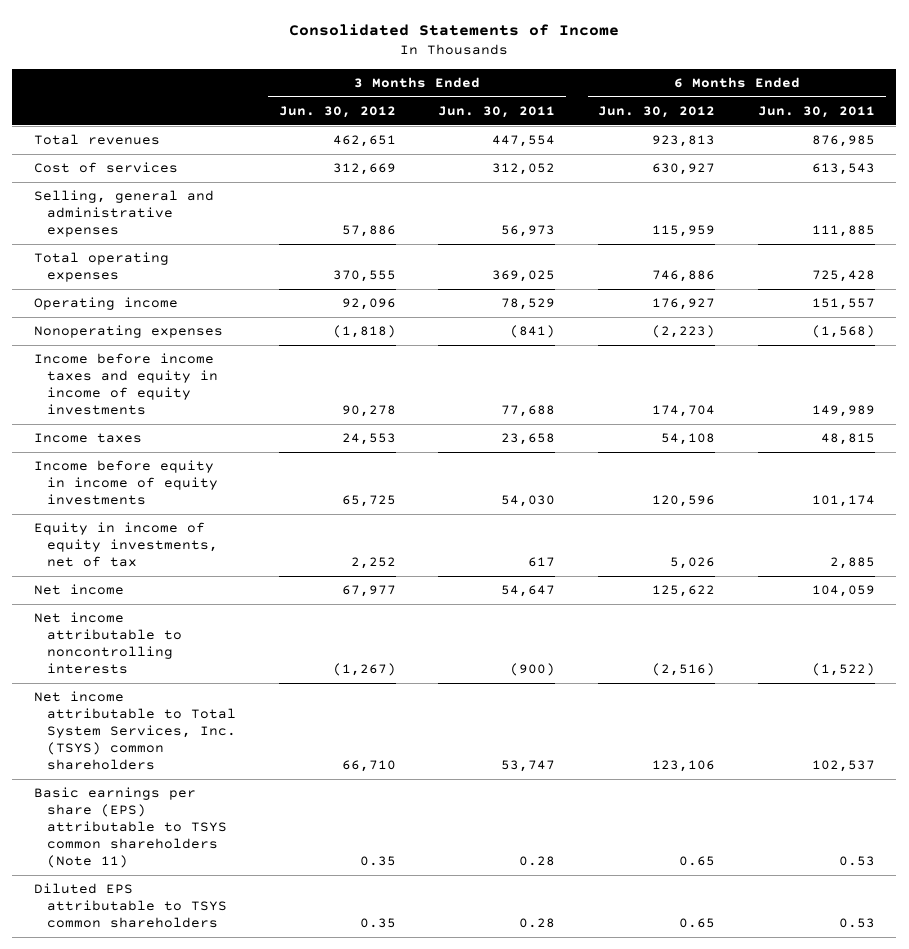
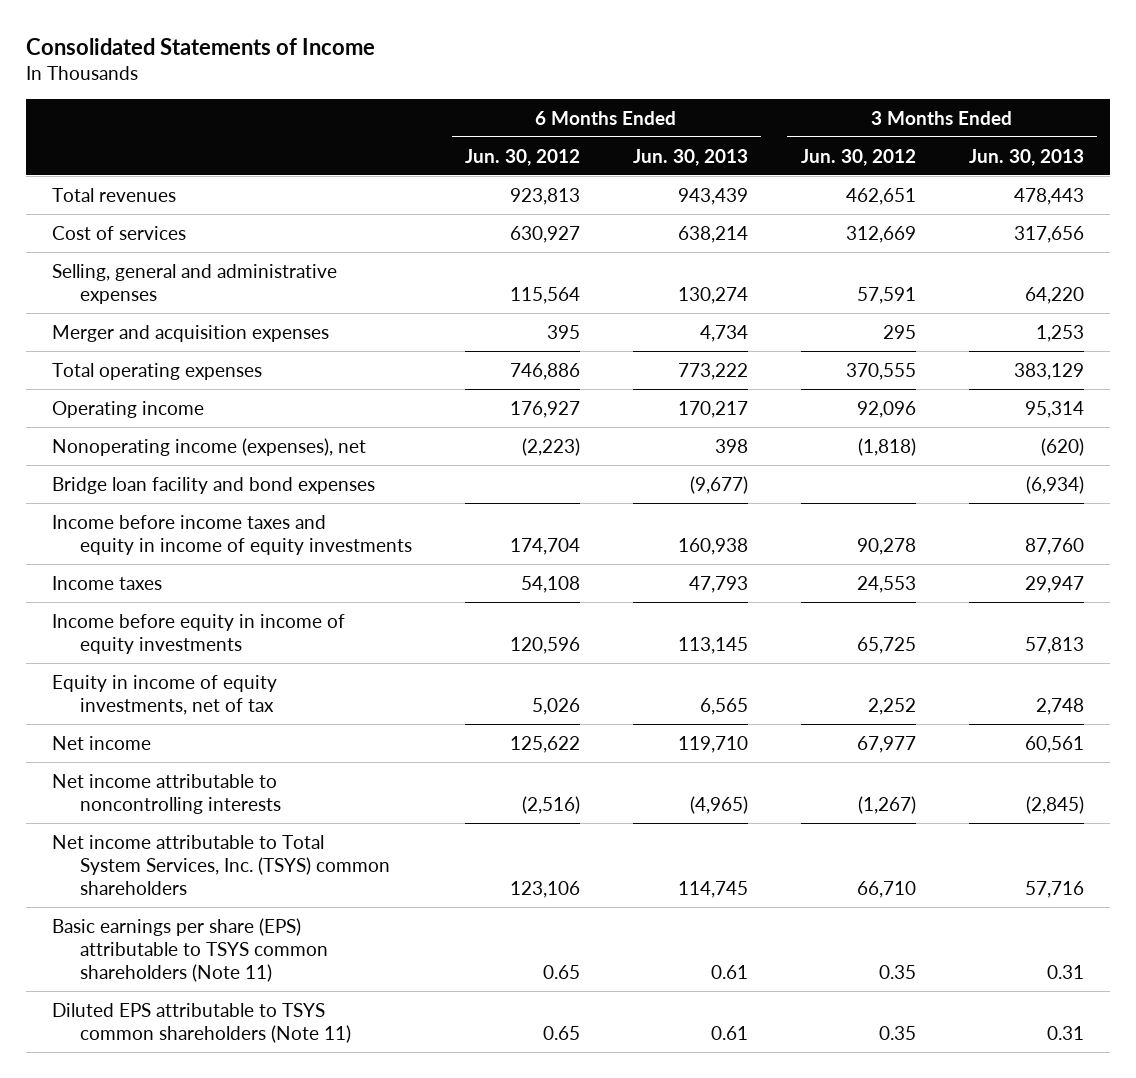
- | 3 Months Ended Jun. 30, 2012 | 3 Months Ended Jun. 30, 2011 | 6 Months Ended Jun. 30, 2012 | 6 Months Ended Jun. 30, 2011
+ | 6 Months Ended Jun. 30, 2012 | 6 Months Ended Jun. 30, 2013 | 3 Months Ended Jun. 30, 2012 | 3 Months Ended Jun. 30, 2013
- Selling, general and administrative expenses | 57,886 | 56,973 | 115,959 | 111,885
+ Selling, general and administrative expenses | 115,564 | 130,274 | 57,591 | 64,220
+ Merger and acquisition expenses | 395 | 4,734 | 295 | 1,253
- Nonoperating expenses | (1,818) | (841) | (2,223) | (1,568)
+ Nonoperating income (expenses), net | (2,223) | 398 | (1,818) | (620)
+ Bridge loan facility and bond expenses | | (9,677) | | (6,934)
- Diluted EPS attributable to TSYS common shareholders | 0.35 | 0.28 | 0.65 | 0.53
+ Diluted EPS attributable to TSYS common shareholders (Note 11) | 0.65 | 0.61 | 0.35 | 0.31

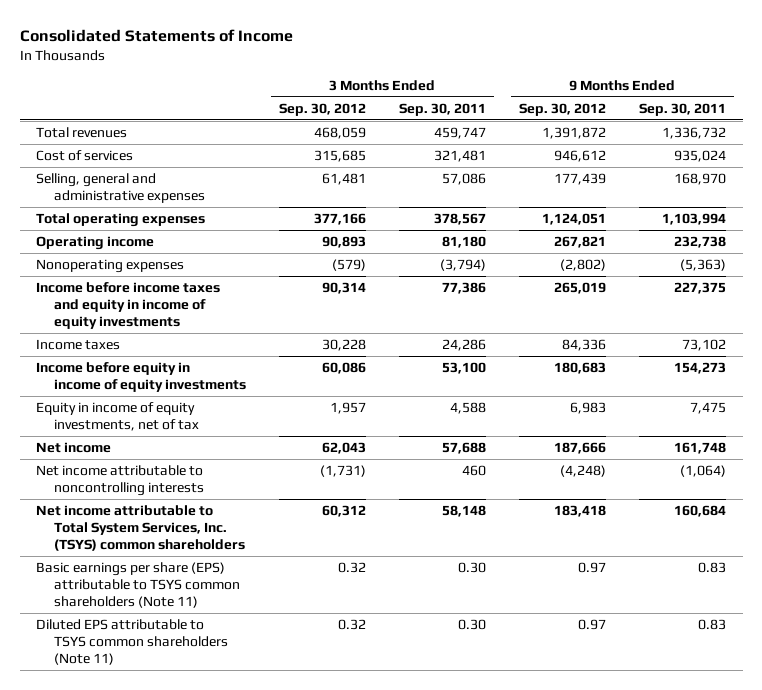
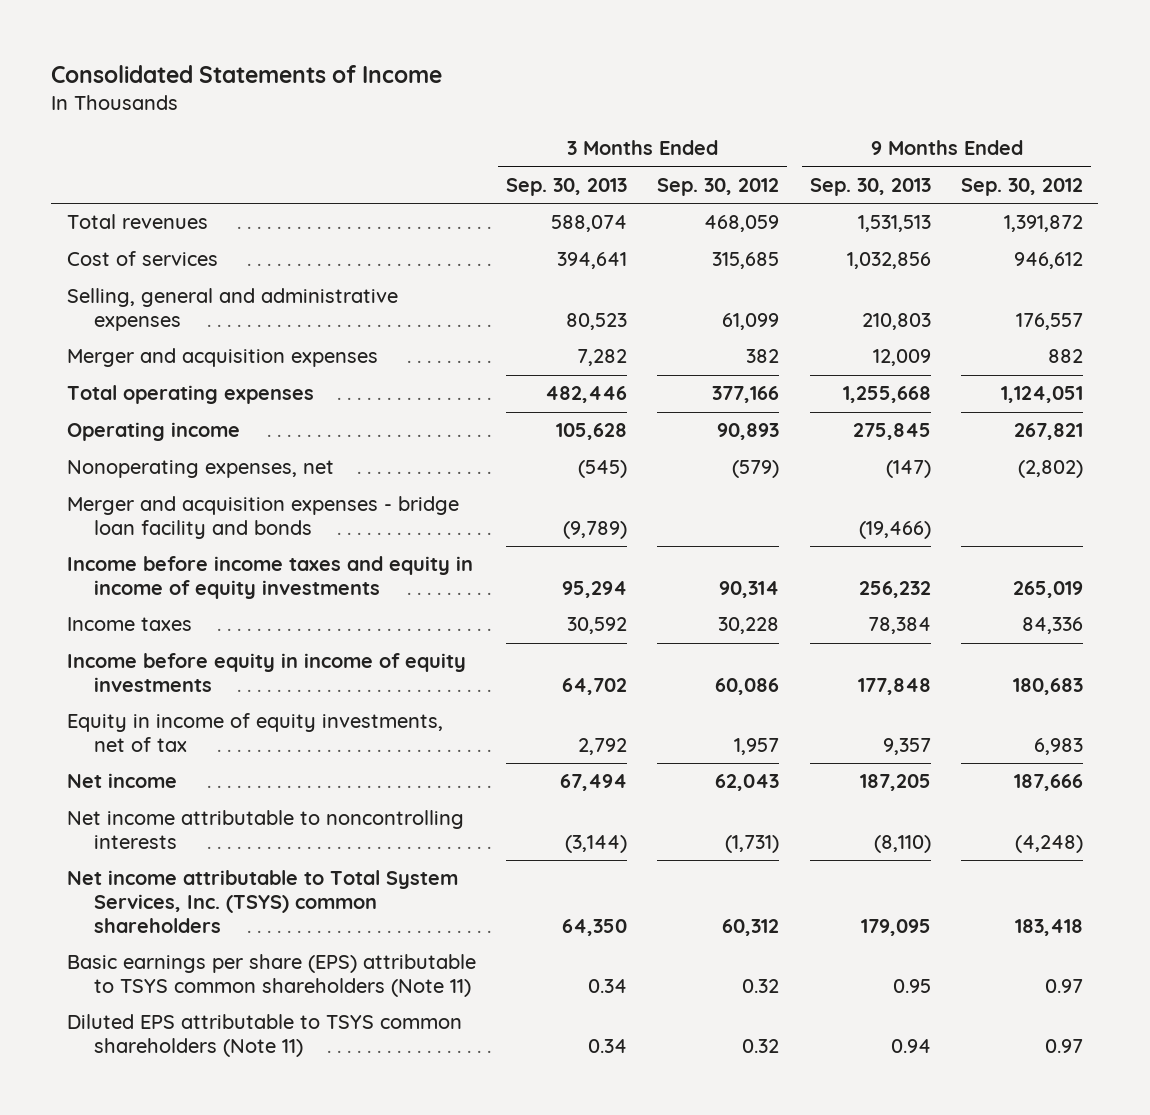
- | 3 Months Ended Sep. 30, 2012 | 3 Months Ended Sep. 30, 2011 | 9 Months Ended Sep. 30, 2012 | 9 Months Ended Sep. 30, 2011
+ | 3 Months Ended Sep. 30, 2013 | 3 Months Ended Sep. 30, 2012 | 9 Months Ended Sep. 30, 2013 | 9 Months Ended Sep. 30, 2012
- Selling, general and administrative expenses | 61,481 | 57,086 | 177,439 | 168,970
+ Selling, general and administrative expenses | 80,523 | 61,099 | 210,803 | 176,557
+ Merger and acquisition expenses | 7,282 | 382 | 12,009 | 882
- Nonoperating expenses | (579) | (3,794) | (2,802) | (5,363)
+ Nonoperating expenses, net | (545) | (579) | (147) | (2,802)
+ Merger and acquisition expenses - bridge loan facility and bonds | (9,789) | | (19,466) |

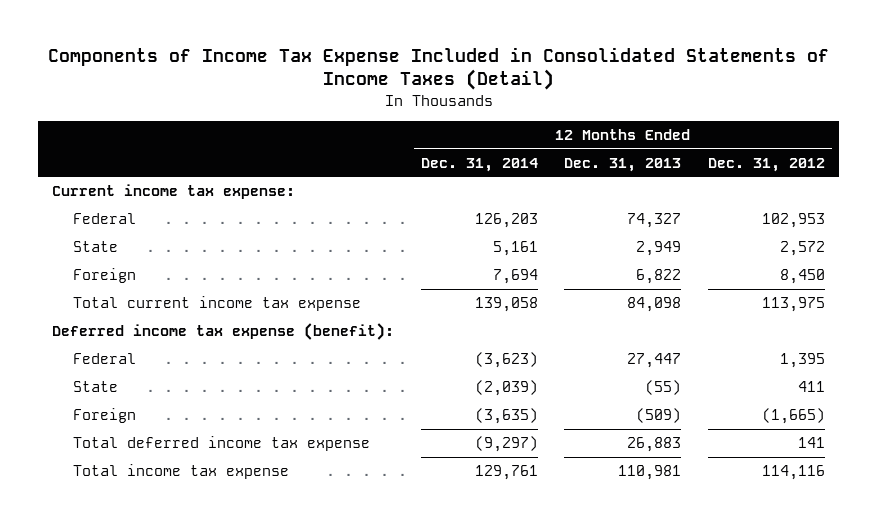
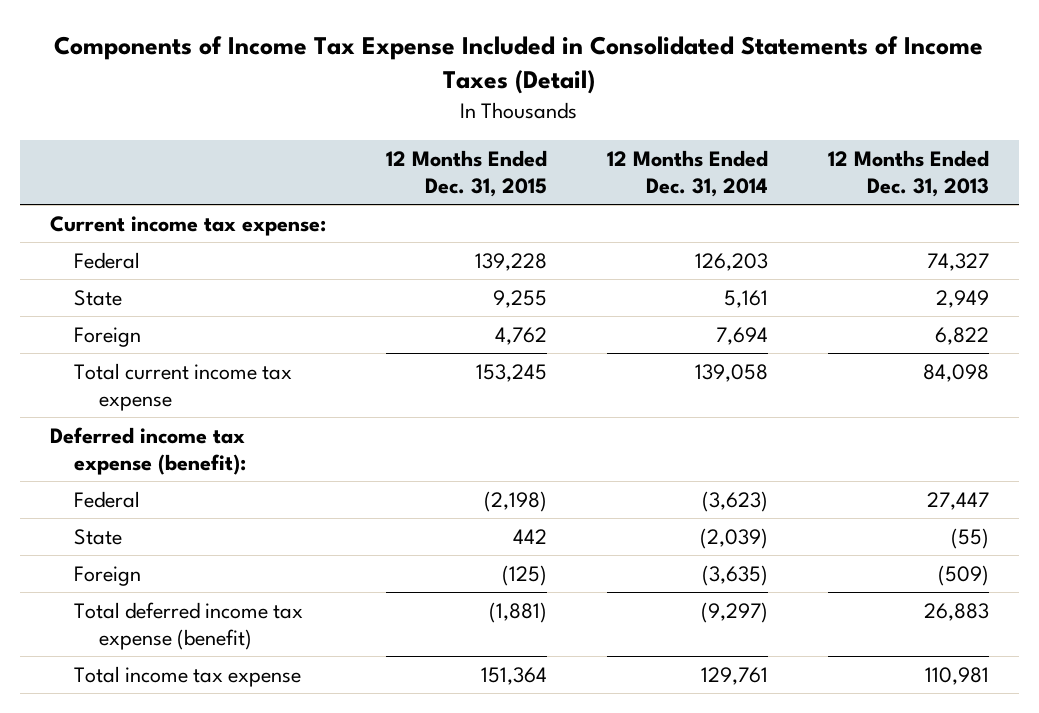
- | 12 Months Ended Dec. 31, 2014 | 12 Months Ended Dec. 31, 2013 | 12 Months Ended Dec. 31, 2012
+ | 12 Months Ended Dec. 31, 2015 | 12 Months Ended Dec. 31, 2014 | 12 Months Ended Dec. 31, 2013
- Total deferred income tax expense | (9,297) | 26,883 | 141
+ Total deferred income tax expense (benefit) | (1,881) | (9,297) | 26,883

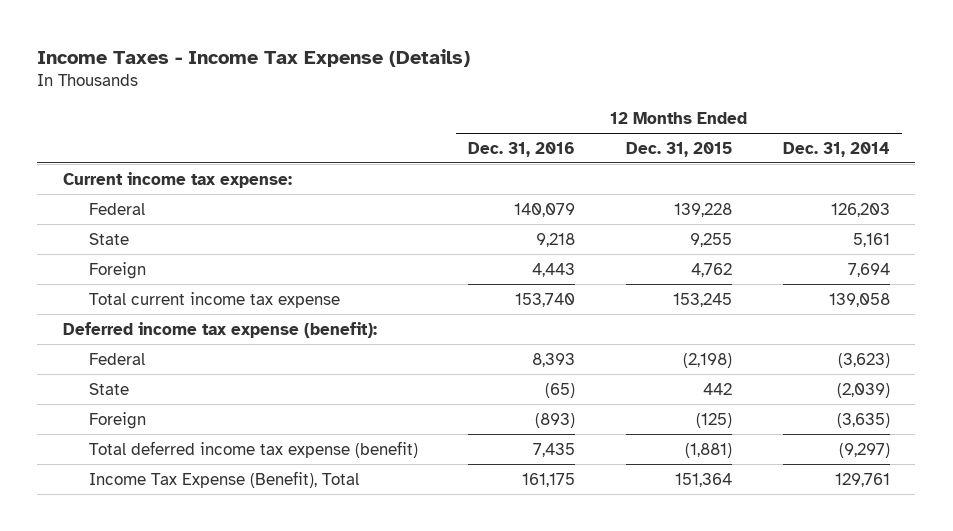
- Components of Income Tax Expense Included in Consolidated Statements of Income Taxes (Detail)
+ Income Taxes - Income Tax Expense (Details)
- | 12 Months Ended Dec. 31, 2015 | 12 Months Ended Dec. 31, 2014 | 12 Months Ended Dec. 31, 2013
+ | 12 Months Ended Dec. 31, 2016 | 12 Months Ended Dec. 31, 2015 | 12 Months Ended Dec. 31, 2014
- Total income tax expense | 151,364 | 129,761 | 110,981
+ Income Tax Expense (Benefit), Total | 161,175 | 151,364 | 129,761

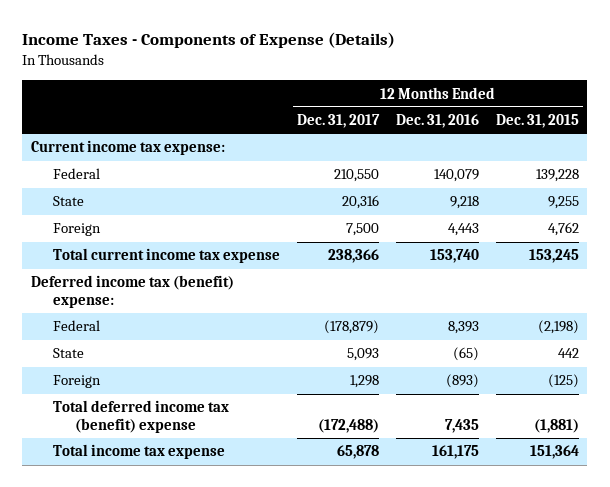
- Income Taxes - Income Tax Expense (Details)
+ Income Taxes - Components of Expense (Details)
- | 12 Months Ended Dec. 31, 2016 | 12 Months Ended Dec. 31, 2015 | 12 Months Ended Dec. 31, 2014
+ | 12 Months Ended Dec. 31, 2017 | 12 Months Ended Dec. 31, 2016 | 12 Months Ended Dec. 31, 2015
- Deferred income tax expense (benefit):
+ Deferred income tax (benefit) expense:
- Total deferred income tax expense (benefit) | 7,435 | (1,881) | (9,297)
- Income Tax Expense (Benefit), Total | 161,175 | 151,364 | 129,761
+ Total deferred income tax (benefit) expense | (172,488) | 7,435 | (1,881)
+ Total income tax expense | 65,878 | 161,175 | 151,364

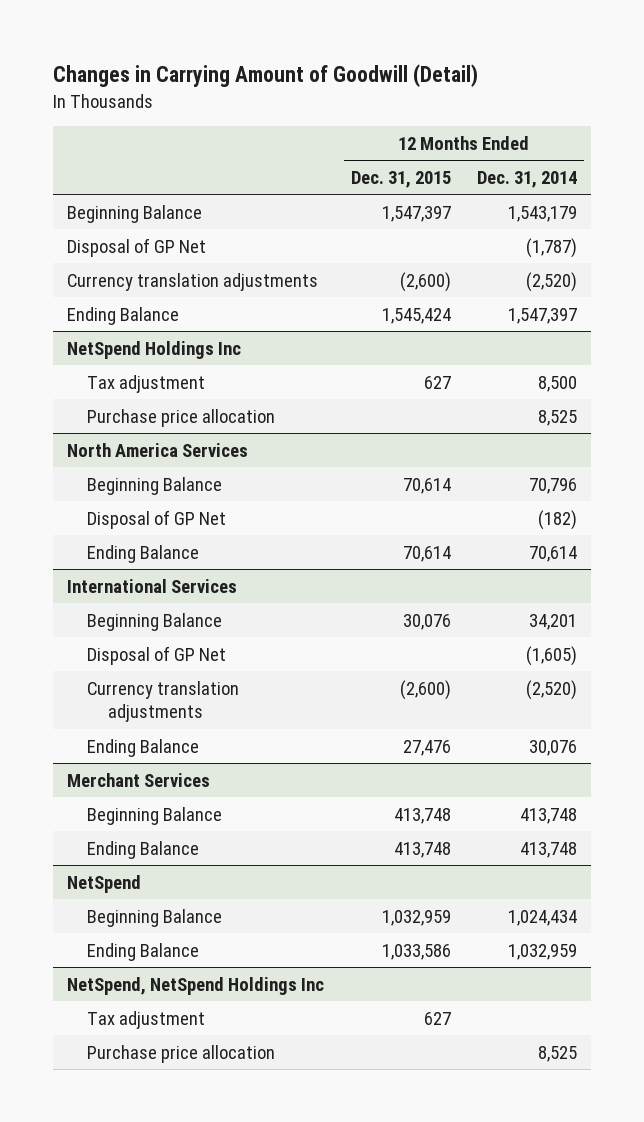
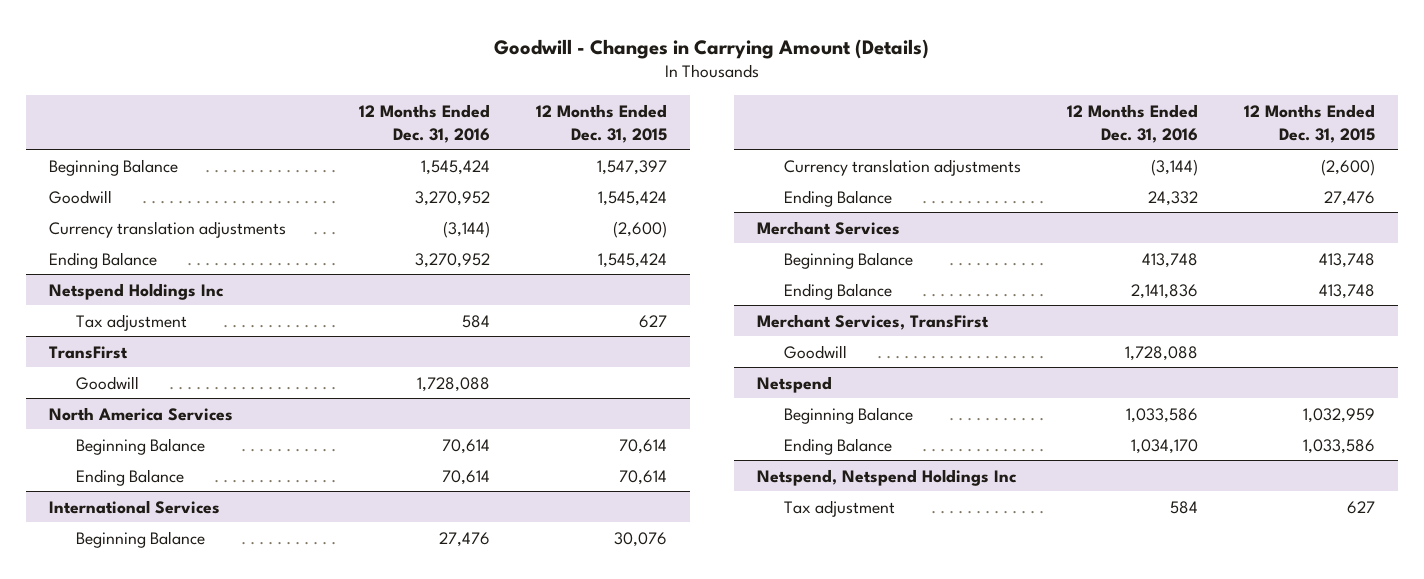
- Changes in Carrying Amount of Goodwill (Detail)
+ Goodwill - Changes in Carrying Amount (Details)
- | 12 Months Ended Dec. 31, 2015 | 12 Months Ended Dec. 31, 2014
+ | 12 Months Ended Dec. 31, 2016 | 12 Months Ended Dec. 31, 2015
- Disposal of GP Net | | (1,787)
+ Goodwill | 3,270,952 | 1,545,424
- NetSpend Holdings Inc
+ Netspend Holdings Inc
- Purchase price allocation | | 8,525
+ TransFirst
+ Goodwill | 1,728,088 |
@ North America Services
- Disposal of GP Net | | (182)
@ International Services
- Disposal of GP Net | | (1,605)
- NetSpend
+ Merchant Services, TransFirst
+ Goodwill | 1,728,088 |
+ Netspend
- NetSpend, NetSpend Holdings Inc
+ Netspend, Netspend Holdings Inc
- Purchase price allocation | | 8,525

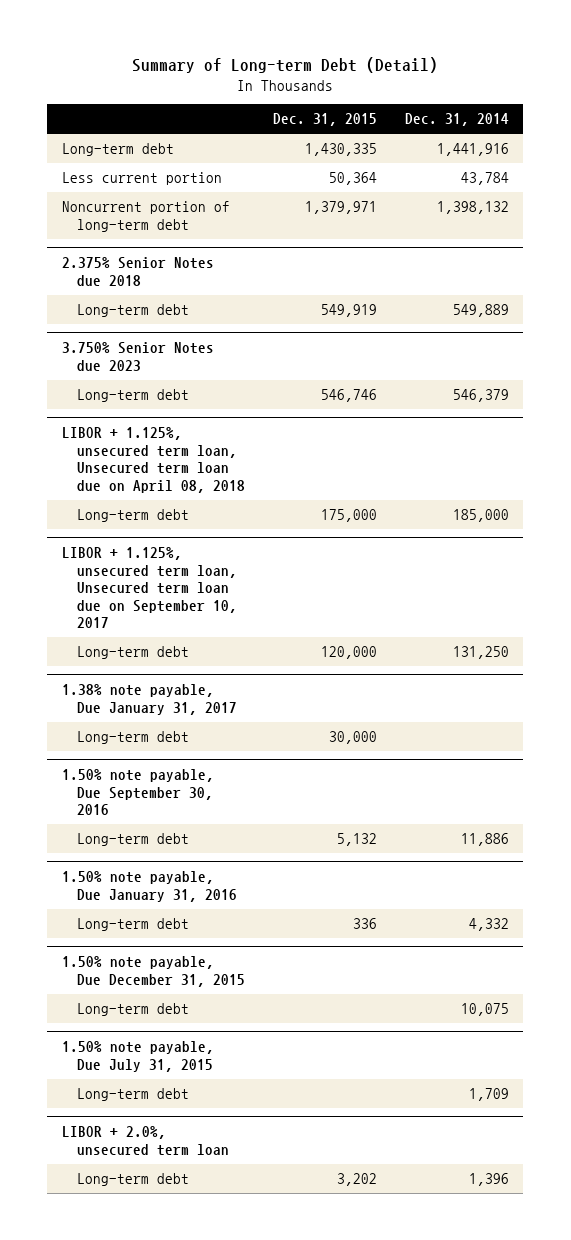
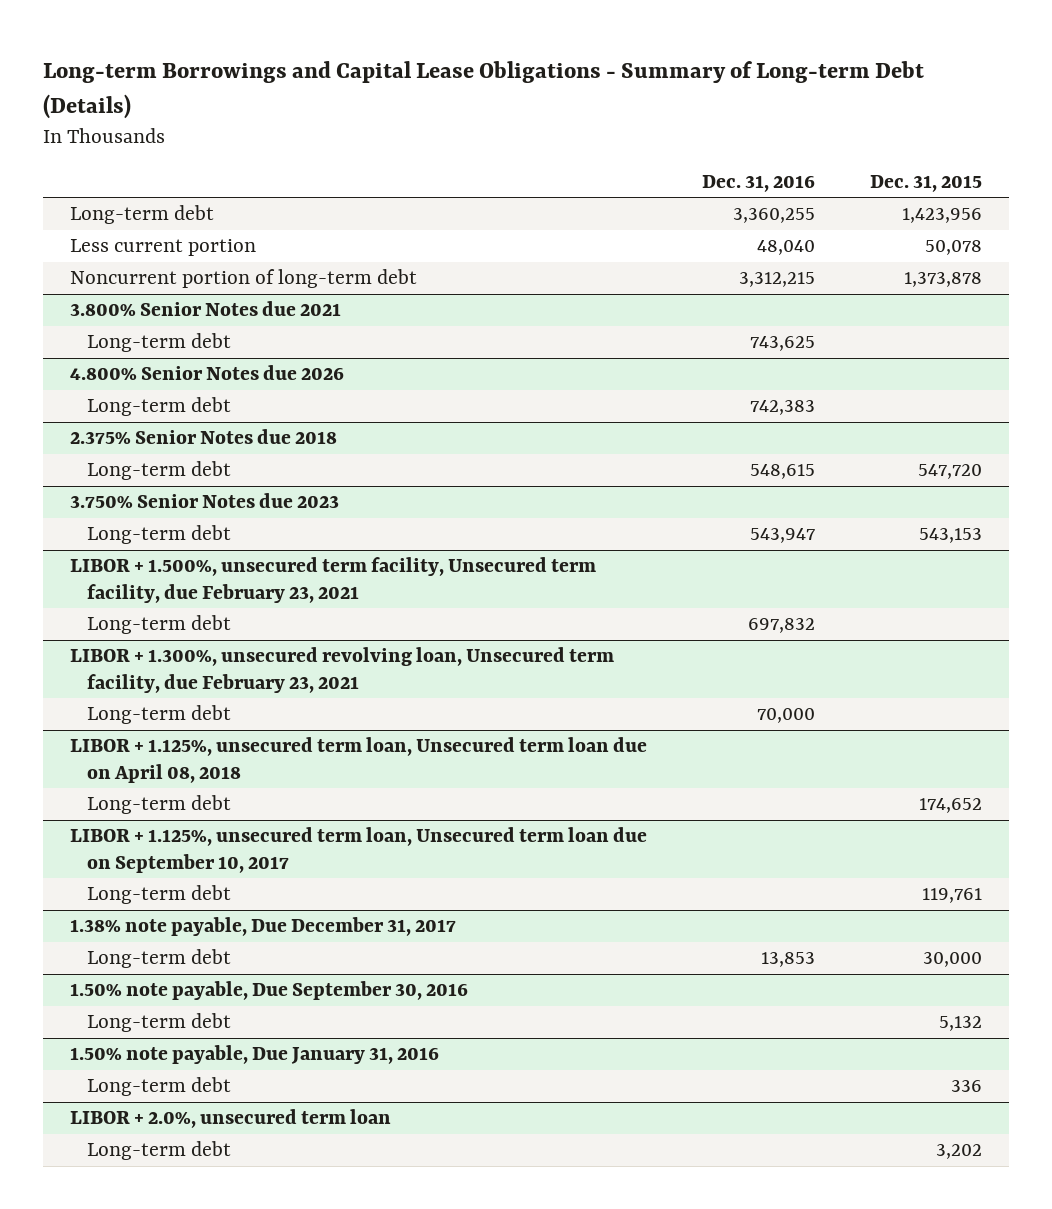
- Summary of Long-term Debt (Detail)
+ Long-term Borrowings and Capital Lease Obligations - Summary of Long-term Debt (Details)
- | Dec. 31, 2015 | Dec. 31, 2014
+ | Dec. 31, 2016 | Dec. 31, 2015
- Long-term debt | 1,430,335 | 1,441,916
- Less current portion | 50,364 | 43,784
- Noncurrent portion of long-term debt | 1,379,971 | 1,398,132
+ Long-term debt | 3,360,255 | 1,423,956
+ Less current portion | 48,040 | 50,078
+ Noncurrent portion of long-term debt | 3,312,215 | 1,373,878
+ 3.800% Senior Notes due 2021
+ Long-term debt | 743,625 |
+ 4.800% Senior Notes due 2026
+ Long-term debt | 742,383 |
@ 2.375% Senior Notes due 2018
- Long-term debt | 549,919 | 549,889
+ Long-term debt | 548,615 | 547,720
@ 3.750% Senior Notes due 2023
- Long-term debt | 546,746 | 546,379
+ Long-term debt | 543,947 | 543,153
+ LIBOR + 1.500%, unsecured term facility, Unsecured term facility, due February 23, 2021
+ Long-term debt | 697,832 |
+ LIBOR + 1.300%, unsecured revolving loan, Unsecured term facility, due February 23, 2021
+ Long-term debt | 70,000 |
@ LIBOR + 1.125%, unsecured term loan, Unsecured term loan due on April 08, 2018
- Long-term debt | 175,000 | 185,000
+ Long-term debt | | 174,652
@ LIBOR + 1.125%, unsecured term loan, Unsecured term loan due on September 10, 2017
- Long-term debt | 120,000 | 131,250
- 1.38% note payable, Due January 31, 2017
@ LIBOR + 1.125%, unsecured term loan, Unsecured term loan due on September 10, 2017
+ Long-term debt | | 119,761
+ 1.38% note payable, Due December 31, 2017
- 1.50% note payable, Due December 31, 2015
- Long-term debt | | 10,075
- 1.50% note payable, Due July 31, 2015
- Long-term debt | | 1,709

